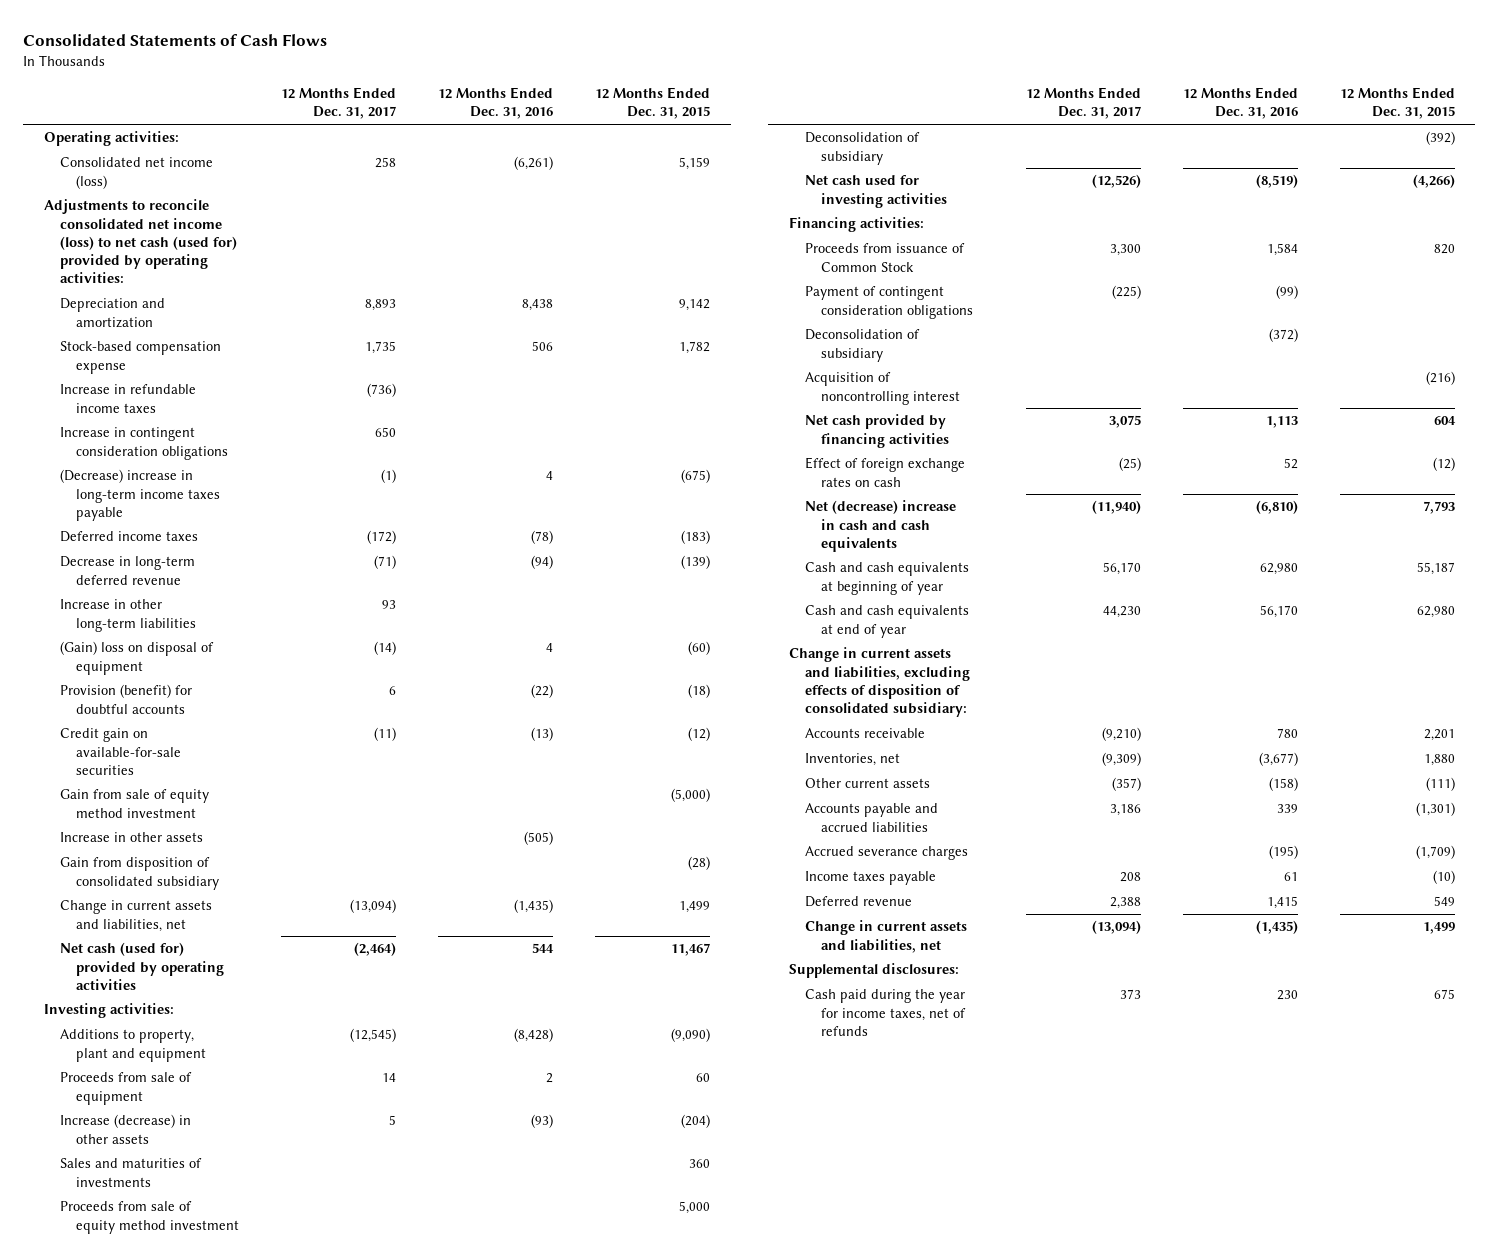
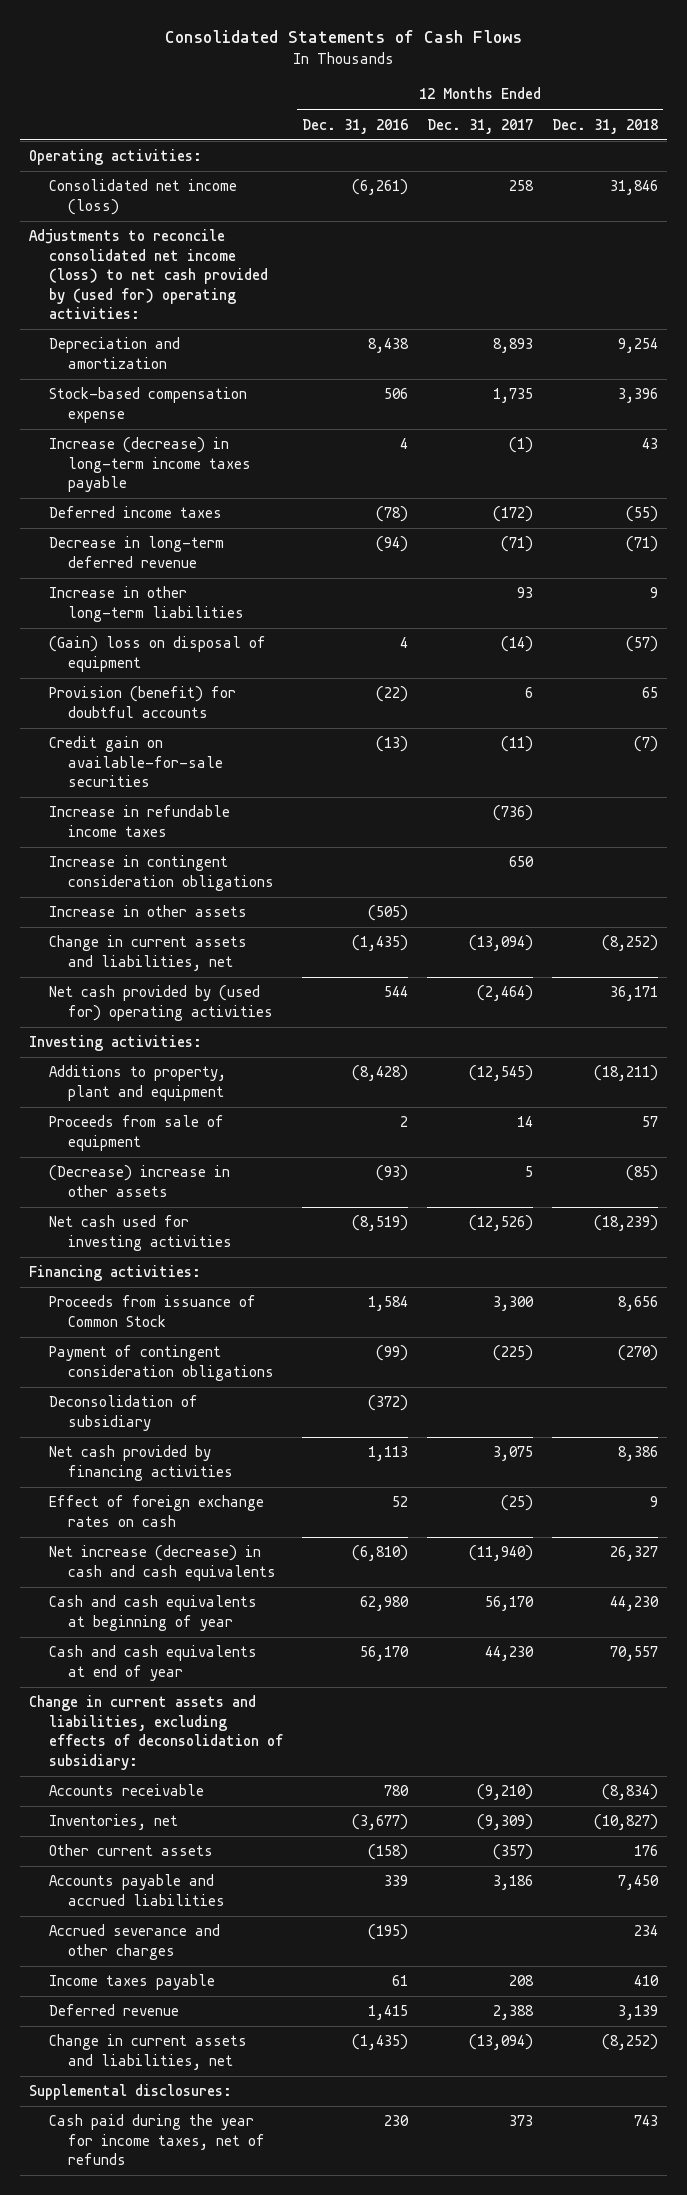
- | 12 Months Ended Dec. 31, 2017 | 12 Months Ended Dec. 31, 2016 | 12 Months Ended Dec. 31, 2015
+ | 12 Months Ended Dec. 31, 2016 | 12 Months Ended Dec. 31, 2017 | 12 Months Ended Dec. 31, 2018
- Adjustments to reconcile consolidated net income (loss) to net cash (used for) provided by operating activities:
+ Adjustments to reconcile consolidated net income (loss) to net cash provided by (used for) operating activities:
- (Decrease) increase in long-term income taxes payable | (1) | 4 | (675)
+ Increase (decrease) in long-term income taxes payable | 4 | (1) | 43
- Gain from sale of equity method investment | | | (5,000)
moved down: Increase in refundable income taxes | | (736) |
moved down: Increase in contingent consideration obligations | | 650 |
- Gain from disposition of consolidated subsidiary | | | (28)
- Net cash (used for) provided by operating activities | (2,464) | 544 | 11,467
+ Net cash provided by (used for) operating activities | 544 | (2,464) | 36,171
- Increase (decrease) in other assets | 5 | (93) | (204)
- Sales and maturities of investments | | | 360
- Proceeds from sale of equity method investment | | | 5,000
- Deconsolidation of subsidiary | | | (392)
+ (Decrease) increase in other assets | (93) | 5 | (85)
- Acquisition of noncontrolling interest | | | (216)
- Net (decrease) increase in cash and cash equivalents | (11,940) | (6,810) | 7,793
+ Net increase (decrease) in cash and cash equivalents | (6,810) | (11,940) | 26,327
- Change in current assets and liabilities, excluding effects of disposition of consolidated subsidiary:
+ Change in current assets and liabilities, excluding effects of deconsolidation of subsidiary:
- Accrued severance charges | | (195) | (1,709)
+ Accrued severance and other charges | (195) | | 234

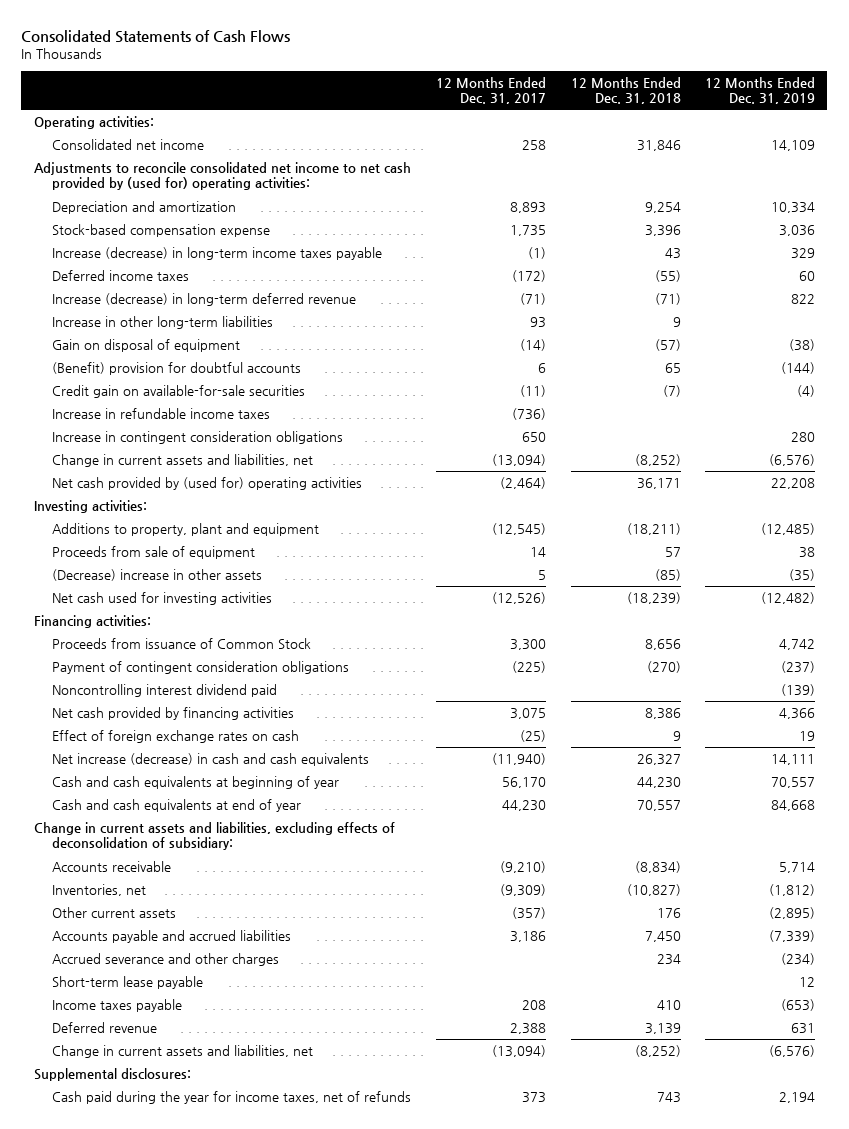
- | 12 Months Ended Dec. 31, 2016 | 12 Months Ended Dec. 31, 2017 | 12 Months Ended Dec. 31, 2018
+ | 12 Months Ended Dec. 31, 2017 | 12 Months Ended Dec. 31, 2018 | 12 Months Ended Dec. 31, 2019
- Consolidated net income (loss) | (6,261) | 258 | 31,846
- Adjustments to reconcile consolidated net income (loss) to net cash provided by (used for) operating activities:
+ Consolidated net income | 258 | 31,846 | 14,109
+ Adjustments to reconcile consolidated net income to net cash provided by (used for) operating activities:
- Decrease in long-term deferred revenue | (94) | (71) | (71)
+ Increase (decrease) in long-term deferred revenue | (71) | (71) | 822
- (Gain) loss on disposal of equipment | 4 | (14) | (57)
- Provision (benefit) for doubtful accounts | (22) | 6 | 65
+ Gain on disposal of equipment | (14) | (57) | (38)
+ (Benefit) provision for doubtful accounts | 6 | 65 | (144)
- Increase in other assets | (505) | |
- Deconsolidation of subsidiary | (372) | |
+ Noncontrolling interest dividend paid | | | (139)
+ Short-term lease payable | | | 12

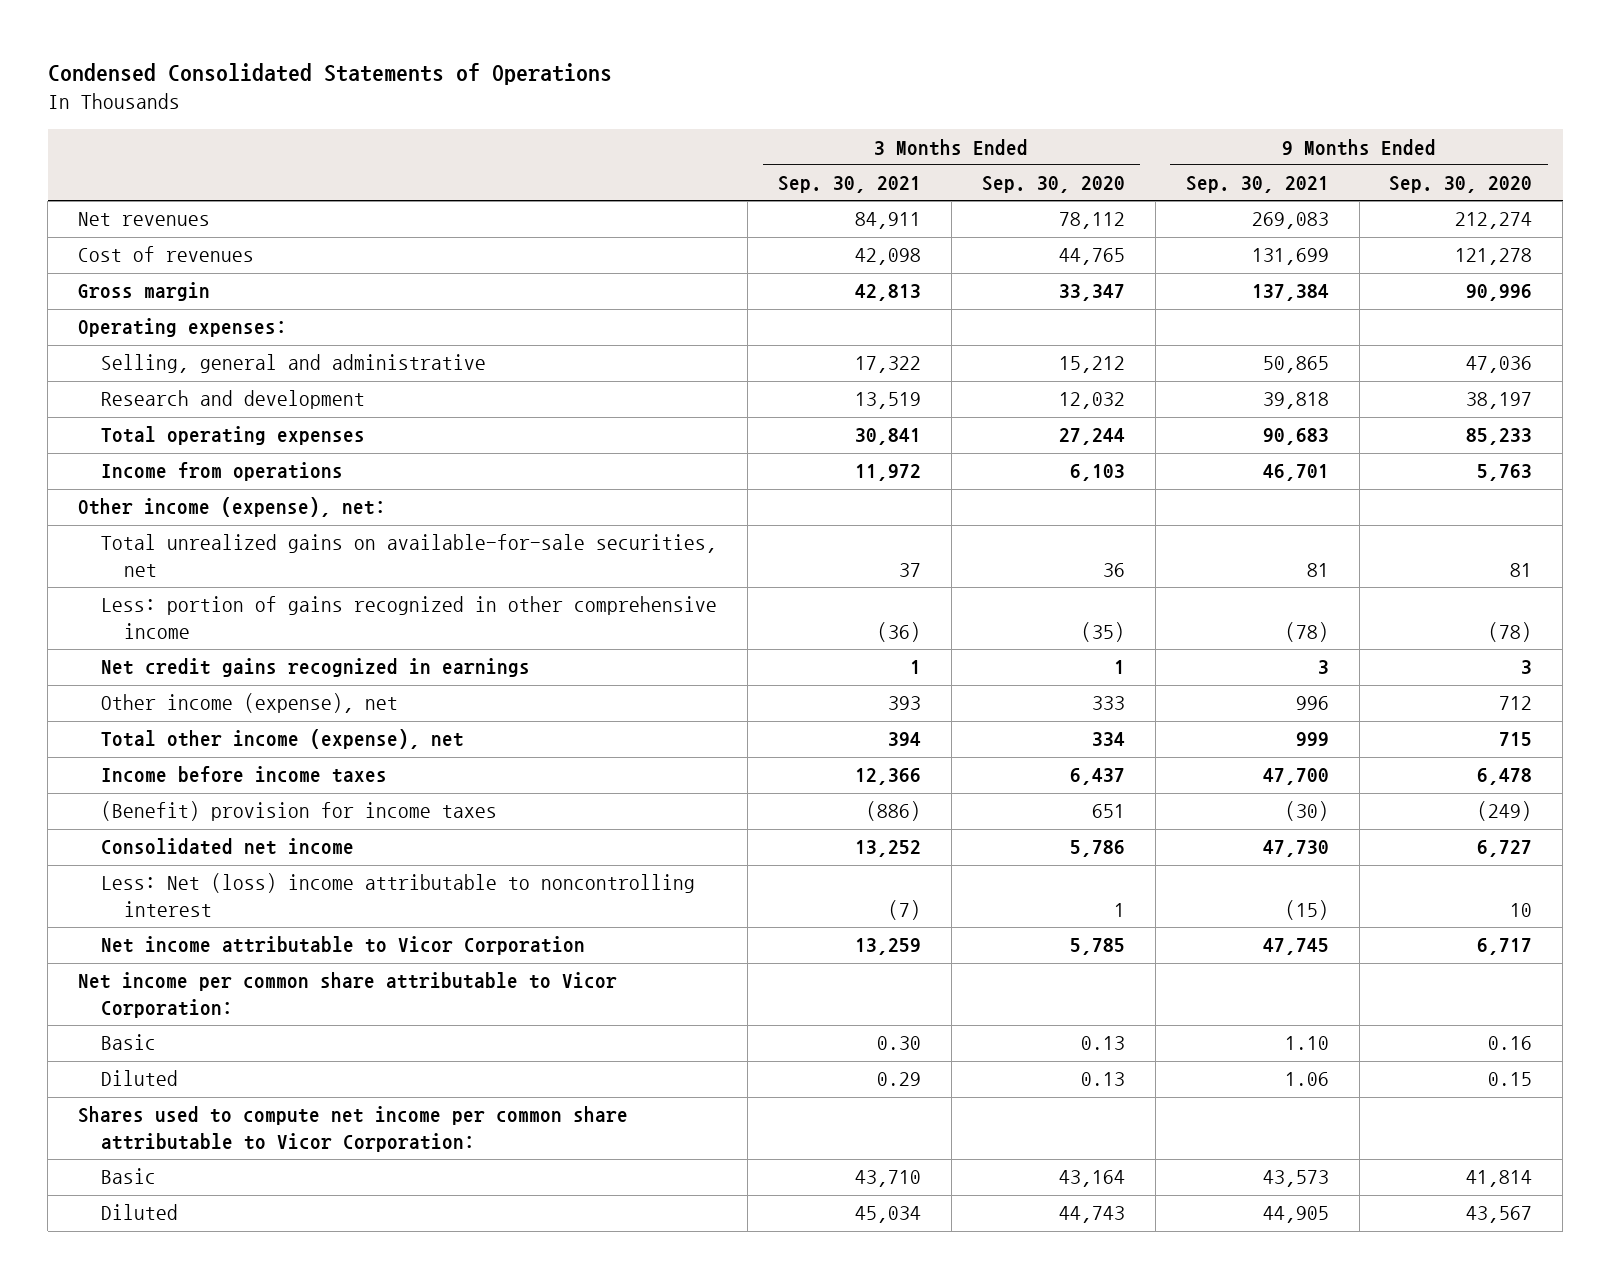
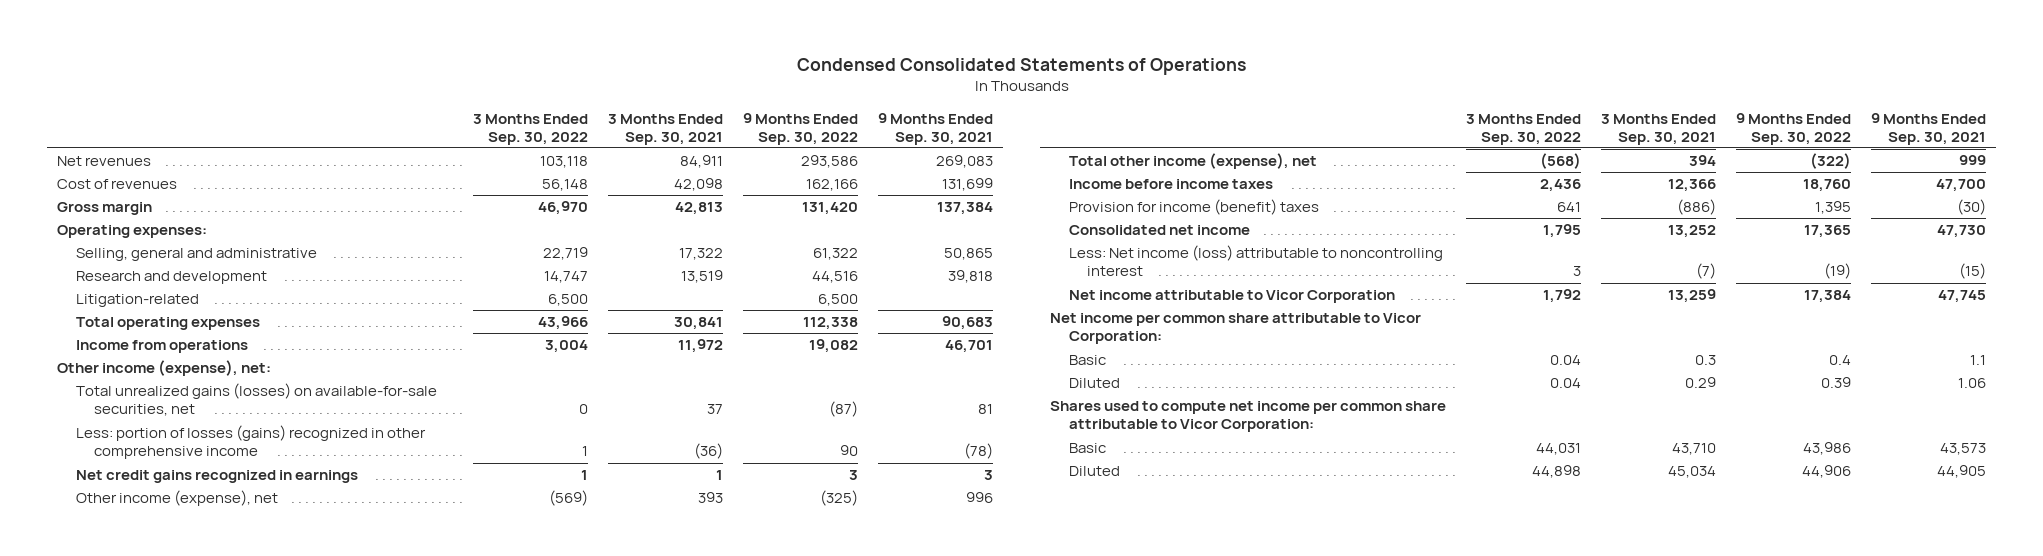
- | 3 Months Ended Sep. 30, 2021 | 3 Months Ended Sep. 30, 2020 | 9 Months Ended Sep. 30, 2021 | 9 Months Ended Sep. 30, 2020
+ | 3 Months Ended Sep. 30, 2022 | 3 Months Ended Sep. 30, 2021 | 9 Months Ended Sep. 30, 2022 | 9 Months Ended Sep. 30, 2021
+ Litigation-related | 6,500 | | 6,500 |
- Total unrealized gains on available-for-sale securities, net | 37 | 36 | 81 | 81
- Less: portion of gains recognized in other comprehensive income | (36) | (35) | (78) | (78)
+ Total unrealized gains (losses) on available-for-sale securities, net | 0 | 37 | (87) | 81
+ Less: portion of losses (gains) recognized in other comprehensive income | 1 | (36) | 90 | (78)
- (Benefit) provision for income taxes | (886) | 651 | (30) | (249)
+ Provision for income (benefit) taxes | 641 | (886) | 1,395 | (30)
- Less: Net (loss) income attributable to noncontrolling interest | (7) | 1 | (15) | 10
+ Less: Net income (loss) attributable to noncontrolling interest | 3 | (7) | (19) | (15)
- Basic | 0.30 | 0.13 | 1.10 | 0.16
+ Basic | 0.04 | 0.3 | 0.4 | 1.1

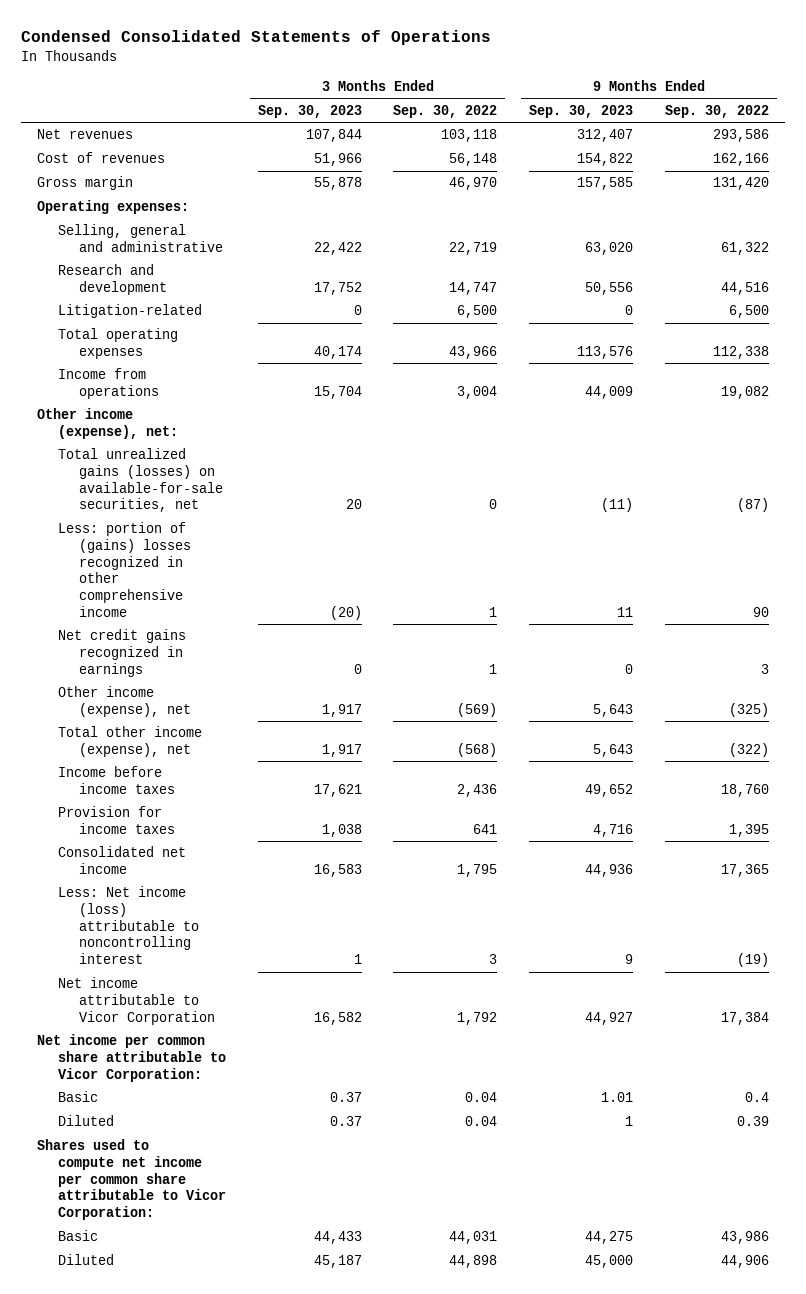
- | 3 Months Ended Sep. 30, 2022 | 3 Months Ended Sep. 30, 2021 | 9 Months Ended Sep. 30, 2022 | 9 Months Ended Sep. 30, 2021
+ | 3 Months Ended Sep. 30, 2023 | 3 Months Ended Sep. 30, 2022 | 9 Months Ended Sep. 30, 2023 | 9 Months Ended Sep. 30, 2022
- Less: portion of losses (gains) recognized in other comprehensive income | 1 | (36) | 90 | (78)
+ Less: portion of (gains) losses recognized in other comprehensive income | (20) | 1 | 11 | 90
- Provision for income (benefit) taxes | 641 | (886) | 1,395 | (30)
+ Provision for income taxes | 1,038 | 641 | 4,716 | 1,395

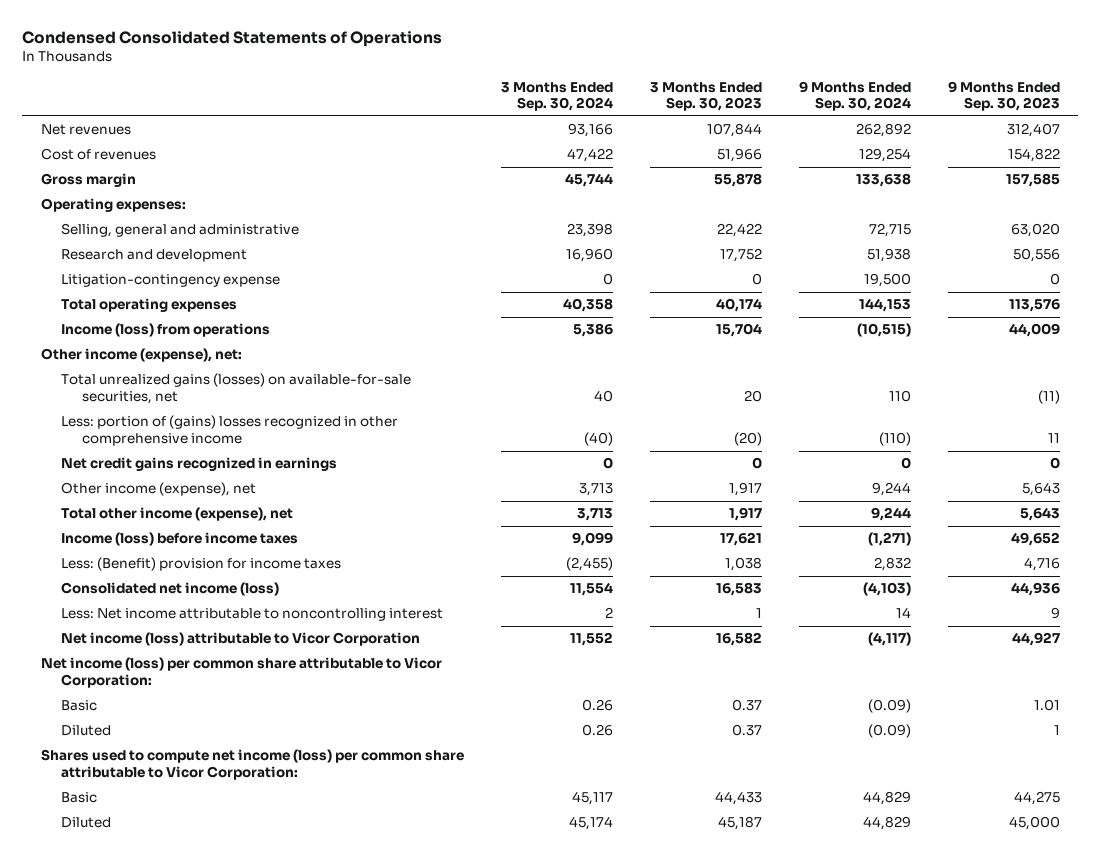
- | 3 Months Ended Sep. 30, 2023 | 3 Months Ended Sep. 30, 2022 | 9 Months Ended Sep. 30, 2023 | 9 Months Ended Sep. 30, 2022
+ | 3 Months Ended Sep. 30, 2024 | 3 Months Ended Sep. 30, 2023 | 9 Months Ended Sep. 30, 2024 | 9 Months Ended Sep. 30, 2023
- Litigation-related | 0 | 6,500 | 0 | 6,500
+ Litigation-contingency expense | 0 | 0 | 19,500 | 0
- Income from operations | 15,704 | 3,004 | 44,009 | 19,082
+ Income (loss) from operations | 5,386 | 15,704 | (10,515) | 44,009
- Income before income taxes | 17,621 | 2,436 | 49,652 | 18,760
- Provision for income taxes | 1,038 | 641 | 4,716 | 1,395
- Consolidated net income | 16,583 | 1,795 | 44,936 | 17,365
- Less: Net income (loss) attributable to noncontrolling interest | 1 | 3 | 9 | (19)
- Net income attributable to Vicor Corporation | 16,582 | 1,792 | 44,927 | 17,384
- Net income per common share attributable to Vicor Corporation:
+ Income (loss) before income taxes | 9,099 | 17,621 | (1,271) | 49,652
+ Less: (Benefit) provision for income taxes | (2,455) | 1,038 | 2,832 | 4,716
+ Consolidated net income (loss) | 11,554 | 16,583 | (4,103) | 44,936
+ Less: Net income attributable to noncontrolling interest | 2 | 1 | 14 | 9
+ Net income (loss) attributable to Vicor Corporation | 11,552 | 16,582 | (4,117) | 44,927
+ Net income (loss) per common share attributable to Vicor Corporation:
- Shares used to compute net income per common share attributable to Vicor Corporation:
+ Shares used to compute net income (loss) per common share attributable to Vicor Corporation:

